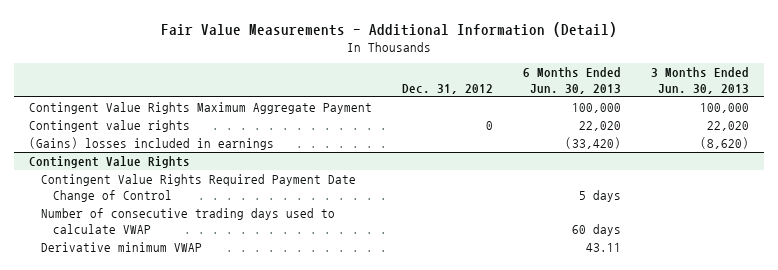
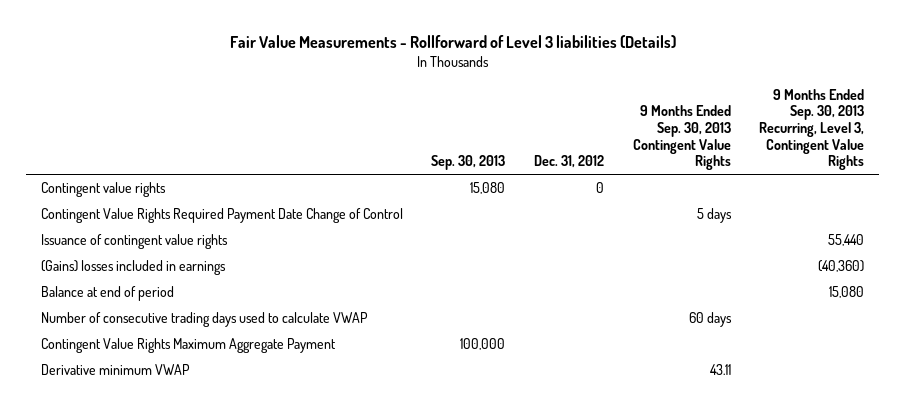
- Fair Value Measurements - Additional Information (Detail)
+ Fair Value Measurements - Rollforward of Level 3 liabilities (Details)
- | Dec. 31, 2012 | 6 Months Ended Jun. 30, 2013 | 3 Months Ended Jun. 30, 2013
+ | Sep. 30, 2013 | Dec. 31, 2012 | 9 Months Ended Sep. 30, 2013 Contingent Value Rights | 9 Months Ended Sep. 30, 2013 Recurring, Level 3, Contingent Value Rights
+ Contingent Value Rights Required Payment Date Change of Control | | | 5 days |
+ Issuance of contingent value rights | | | | 55,440
- Contingent Value Rights
- Contingent Value Rights Required Payment Date Change of Control | | 5 days |
- Number of consecutive trading days used to calculate VWAP | | 60 days |
- Derivative minimum VWAP | | 43.11 |
+ Balance at end of period | | | | 15,080
+ Number of consecutive trading days used to calculate VWAP | | | 60 days |
moved down: Contingent Value Rights Maximum Aggregate Payment | 100,000 | | |
+ Derivative minimum VWAP | | | 43.11 |

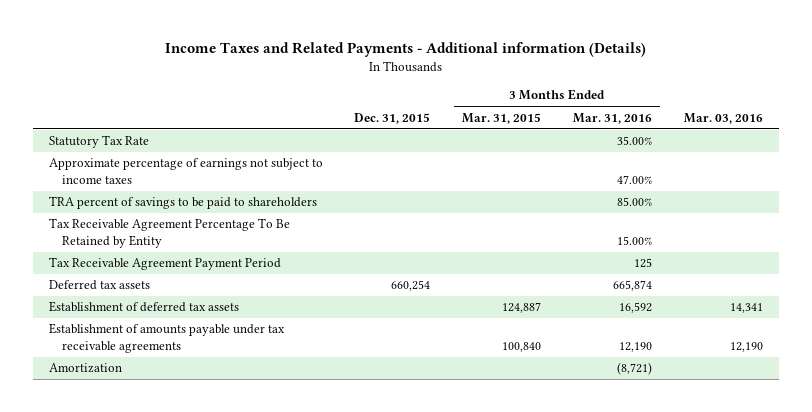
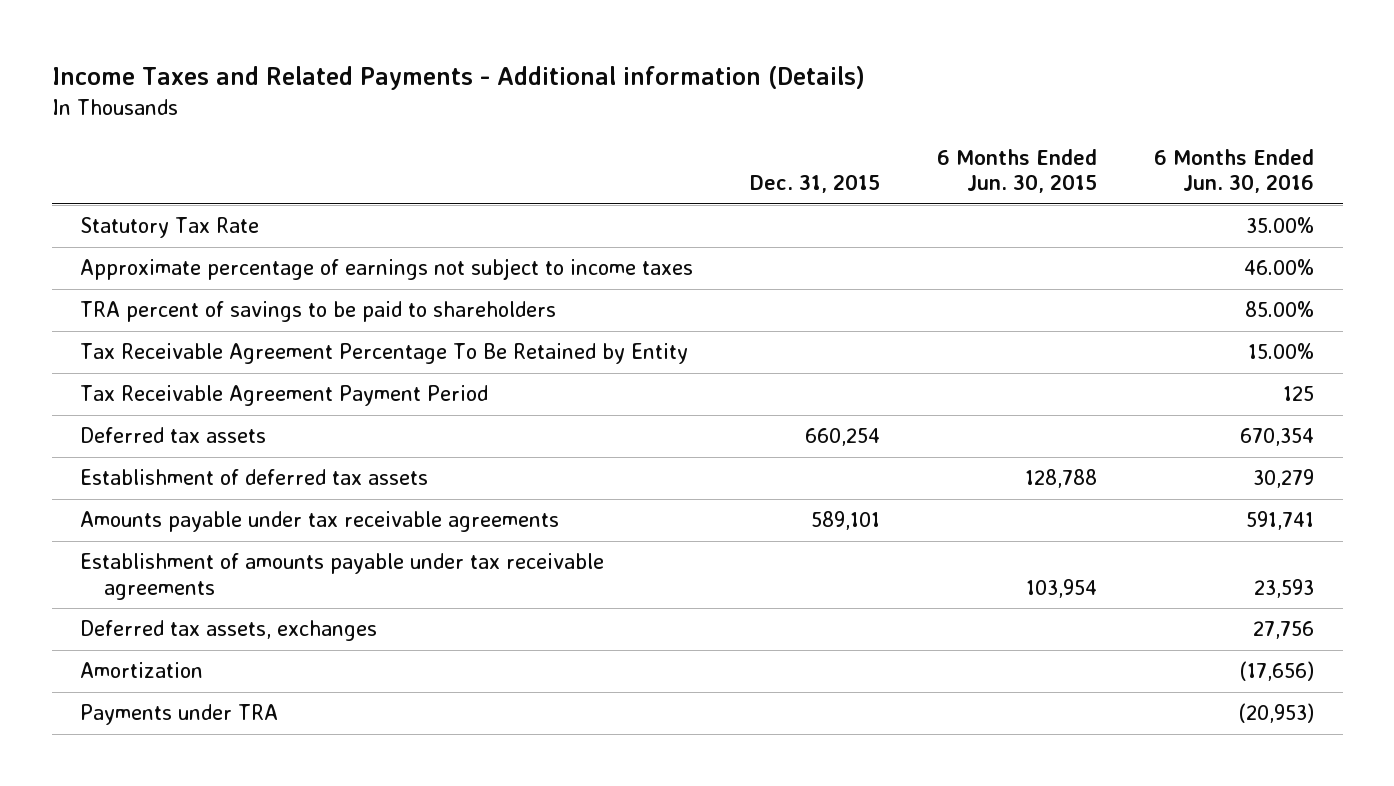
- | Dec. 31, 2015 | 3 Months Ended Mar. 31, 2015 | 3 Months Ended Mar. 31, 2016 | Mar. 03, 2016
+ | Dec. 31, 2015 | 6 Months Ended Jun. 30, 2015 | 6 Months Ended Jun. 30, 2016
+ Amounts payable under tax receivable agreements | 589,101 | | 591,741
+ Deferred tax assets, exchanges | | | 27,756
+ Payments under TRA | | | (20,953)

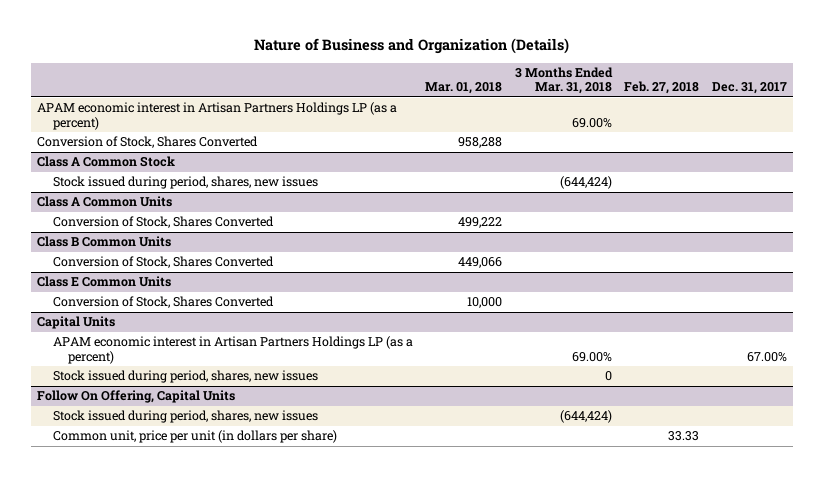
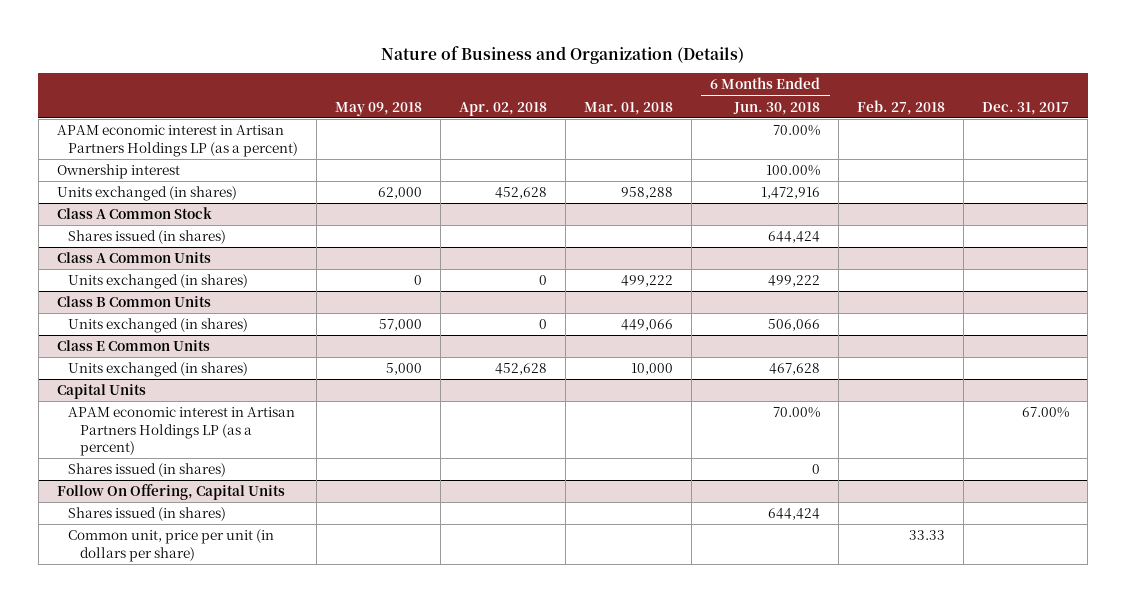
- | Mar. 01, 2018 | 3 Months Ended Mar. 31, 2018 | Feb. 27, 2018 | Dec. 31, 2017
+ | May 09, 2018 | Apr. 02, 2018 | Mar. 01, 2018 | 6 Months Ended Jun. 30, 2018 | Feb. 27, 2018 | Dec. 31, 2017
- Conversion of Stock, Shares Converted | 958,288 | | |
+ Ownership interest | | | | 100.00% | |
+ Units exchanged (in shares) | 62,000 | 452,628 | 958,288 | 1,472,916 | |
@ Class A Common Stock
- Stock issued during period, shares, new issues | | (644,424) | |
+ Shares issued (in shares) | | | | 644,424 | |
@ Class A Common Units
- Conversion of Stock, Shares Converted | 499,222 | | |
+ Units exchanged (in shares) | 0 | 0 | 499,222 | 499,222 | |
@ Class B Common Units
- Conversion of Stock, Shares Converted | 449,066 | | |
+ Units exchanged (in shares) | 57,000 | 0 | 449,066 | 506,066 | |
@ Class E Common Units
- Conversion of Stock, Shares Converted | 10,000 | | |
+ Units exchanged (in shares) | 5,000 | 452,628 | 10,000 | 467,628 | |
@ Capital Units
- Stock issued during period, shares, new issues | | 0 | |
+ Shares issued (in shares) | | | | 0 | |
@ Follow On Offering, Capital Units
- Stock issued during period, shares, new issues | | (644,424) | |
+ Shares issued (in shares) | | | | 644,424 | |

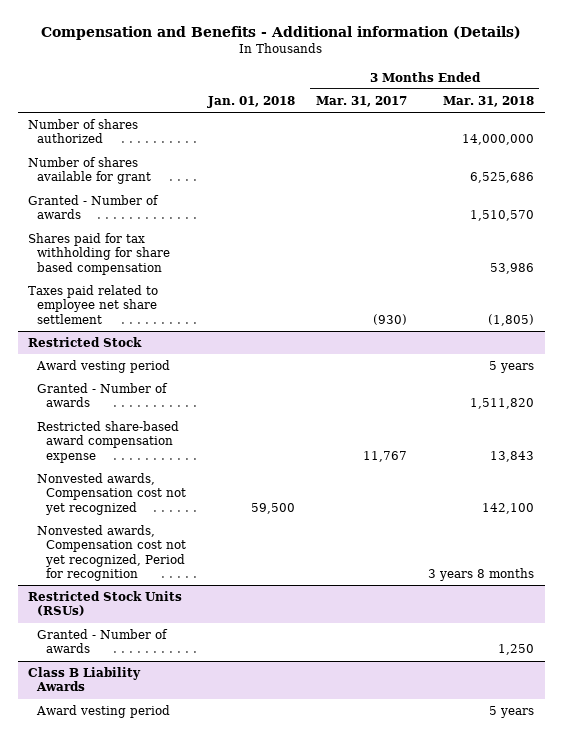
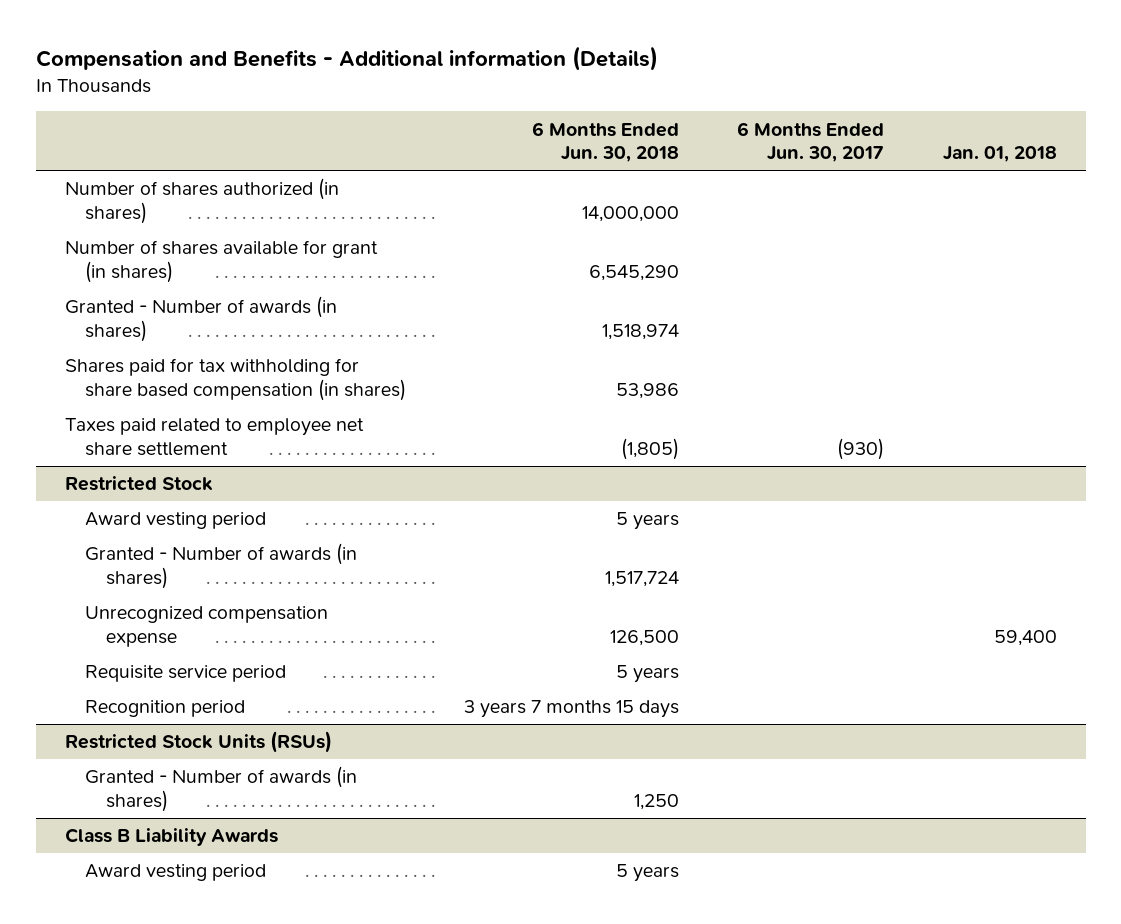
- | Jan. 01, 2018 | 3 Months Ended Mar. 31, 2017 | 3 Months Ended Mar. 31, 2018
+ | 6 Months Ended Jun. 30, 2018 | 6 Months Ended Jun. 30, 2017 | Jan. 01, 2018
- Number of shares authorized | | | 14,000,000
- Number of shares available for grant | | | 6,525,686
- Granted - Number of awards | | | 1,510,570
- Shares paid for tax withholding for share based compensation | | | 53,986
+ Number of shares authorized (in shares) | 14,000,000 | |
+ Number of shares available for grant (in shares) | 6,545,290 | |
+ Granted - Number of awards (in shares) | 1,518,974 | |
+ Shares paid for tax withholding for share based compensation (in shares) | 53,986 | |
@ Restricted Stock
- Granted - Number of awards | | | 1,511,820
- Restricted share-based award compensation expense | | 11,767 | 13,843
- Nonvested awards, Compensation cost not yet recognized | 59,500 | | 142,100
- Nonvested awards, Compensation cost not yet recognized, Period for recognition | | | 3 years 8 months
+ Granted - Number of awards (in shares) | 1,517,724 | |
+ Unrecognized compensation expense | 126,500 | | 59,400
+ Requisite service period | 5 years | |
+ Recognition period | 3 years 7 months 15 days | |
@ Restricted Stock Units (RSUs)
- Granted - Number of awards | | | 1,250
+ Granted - Number of awards (in shares) | 1,250 | |

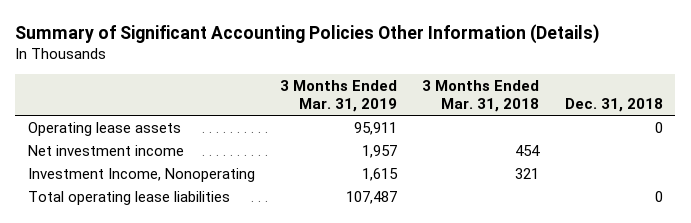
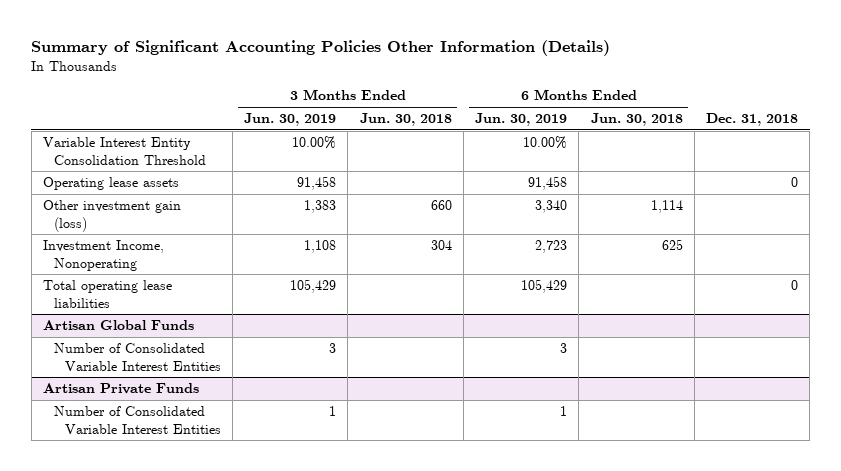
- | 3 Months Ended Mar. 31, 2019 | 3 Months Ended Mar. 31, 2018 | Dec. 31, 2018
+ | 3 Months Ended Jun. 30, 2019 | 3 Months Ended Jun. 30, 2018 | 6 Months Ended Jun. 30, 2019 | 6 Months Ended Jun. 30, 2018 | Dec. 31, 2018
+ Variable Interest Entity Consolidation Threshold | 10.00% | | 10.00% | |
- Net investment income | 1,957 | 454 |
+ Other investment gain (loss) | 1,383 | 660 | 3,340 | 1,114 |
+ Artisan Global Funds
+ Number of Consolidated Variable Interest Entities | 3 | | 3 | |
+ Artisan Private Funds
+ Number of Consolidated Variable Interest Entities | 1 | | 1 | |

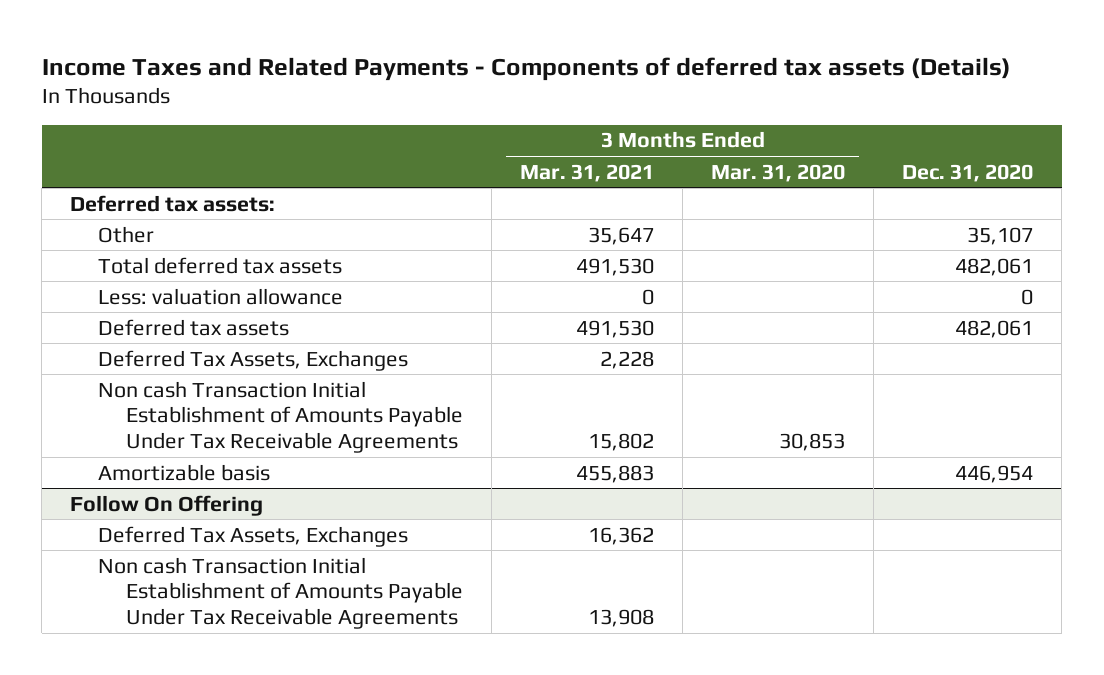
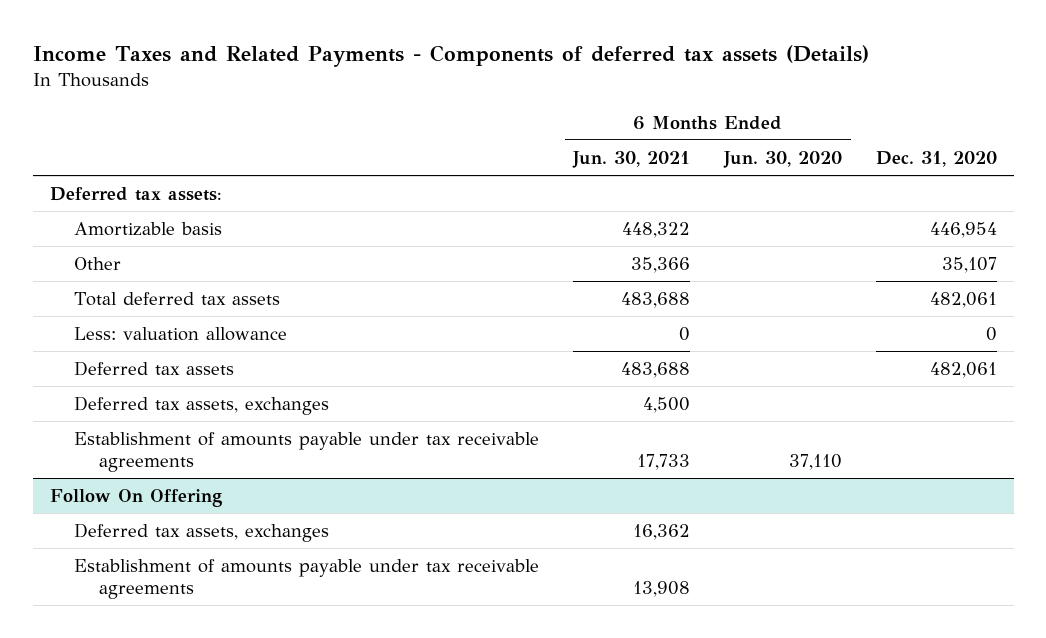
- | 3 Months Ended Mar. 31, 2021 | 3 Months Ended Mar. 31, 2020 | Dec. 31, 2020
+ | 6 Months Ended Jun. 30, 2021 | 6 Months Ended Jun. 30, 2020 | Dec. 31, 2020
moved up: Amortizable basis | 448,322 | | 446,954
- Deferred Tax Assets, Exchanges | 2,228 | |
- Non cash Transaction Initial Establishment of Amounts Payable Under Tax Receivable Agreements | 15,802 | 30,853 |
+ Deferred tax assets, exchanges | 4,500 | |
+ Establishment of amounts payable under tax receivable agreements | 17,733 | 37,110 |
@ Follow On Offering
- Deferred Tax Assets, Exchanges | 16,362 | |
- Non cash Transaction Initial Establishment of Amounts Payable Under Tax Receivable Agreements | 13,908 | |
+ Deferred tax assets, exchanges | 16,362 | |
+ Establishment of amounts payable under tax receivable agreements | 13,908 | |

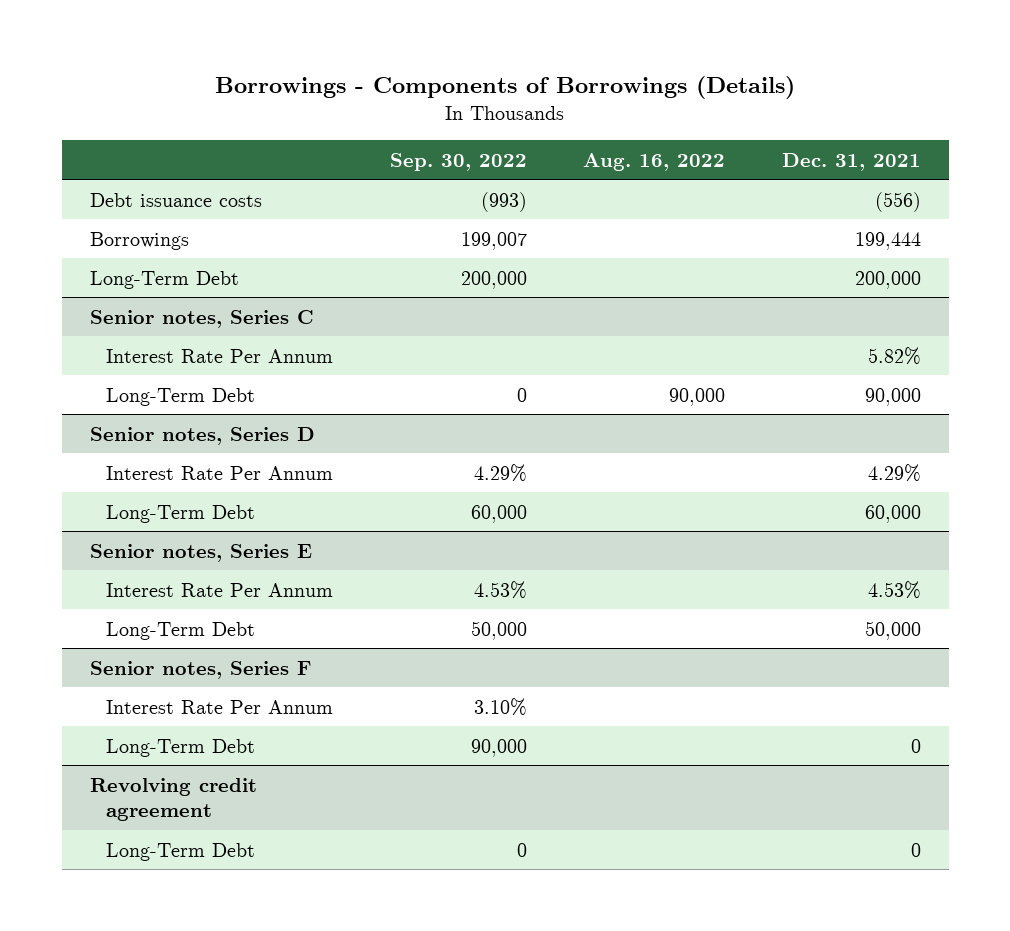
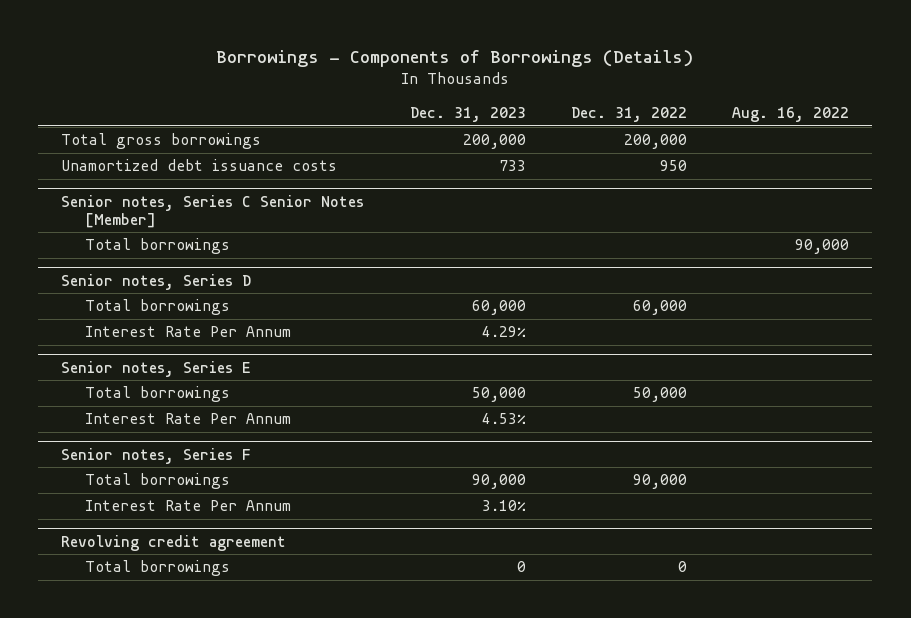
- | Sep. 30, 2022 | Aug. 16, 2022 | Dec. 31, 2021
+ | Dec. 31, 2023 | Dec. 31, 2022 | Aug. 16, 2022
- Debt issuance costs | (993) | | (556)
- Borrowings | 199,007 | | 199,444
- Long-Term Debt | 200,000 | | 200,000
- Senior notes, Series C
- Interest Rate Per Annum | | | 5.82%
- Long-Term Debt | 0 | 90,000 | 90,000
+ Total gross borrowings | 200,000 | 200,000 |
+ Unamortized debt issuance costs | 733 | 950 |
+ Senior notes, Series C Senior Notes [Member]
+ Total borrowings | | | 90,000
@ Senior notes, Series D
+ Total borrowings | 60,000 | 60,000 |
- Long-Term Debt | 60,000 | | 60,000
@ Senior notes, Series E
+ Total borrowings | 50,000 | 50,000 |
- Long-Term Debt | 50,000 | | 50,000
@ Senior notes, Series F
+ Total borrowings | 90,000 | 90,000 |
- Long-Term Debt | 90,000 | | 0
@ Revolving credit agreement
- Long-Term Debt | 0 | | 0
+ Total borrowings | 0 | 0 |

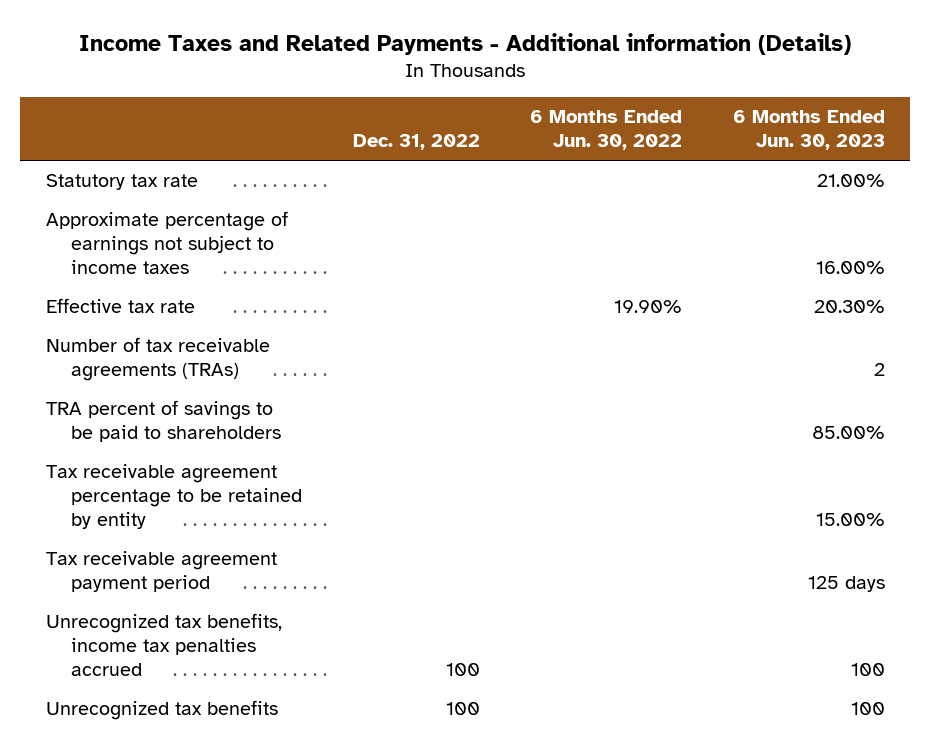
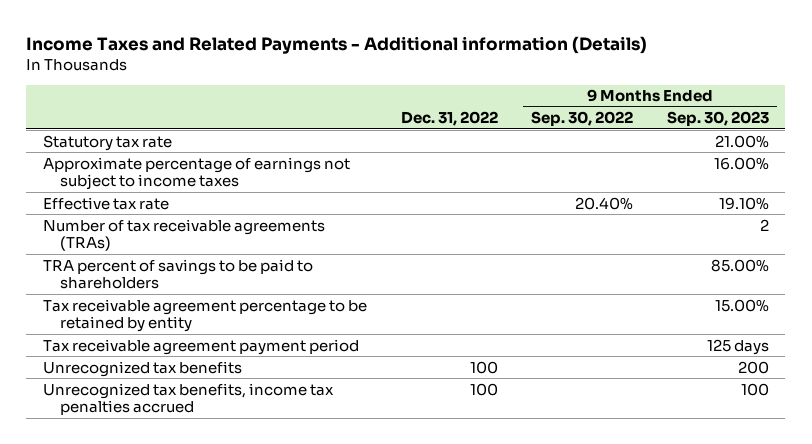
- | Dec. 31, 2022 | 6 Months Ended Jun. 30, 2022 | 6 Months Ended Jun. 30, 2023
+ | Dec. 31, 2022 | 9 Months Ended Sep. 30, 2022 | 9 Months Ended Sep. 30, 2023
moved down: Unrecognized tax benefits, income tax penalties accrued | 100 | | 100

